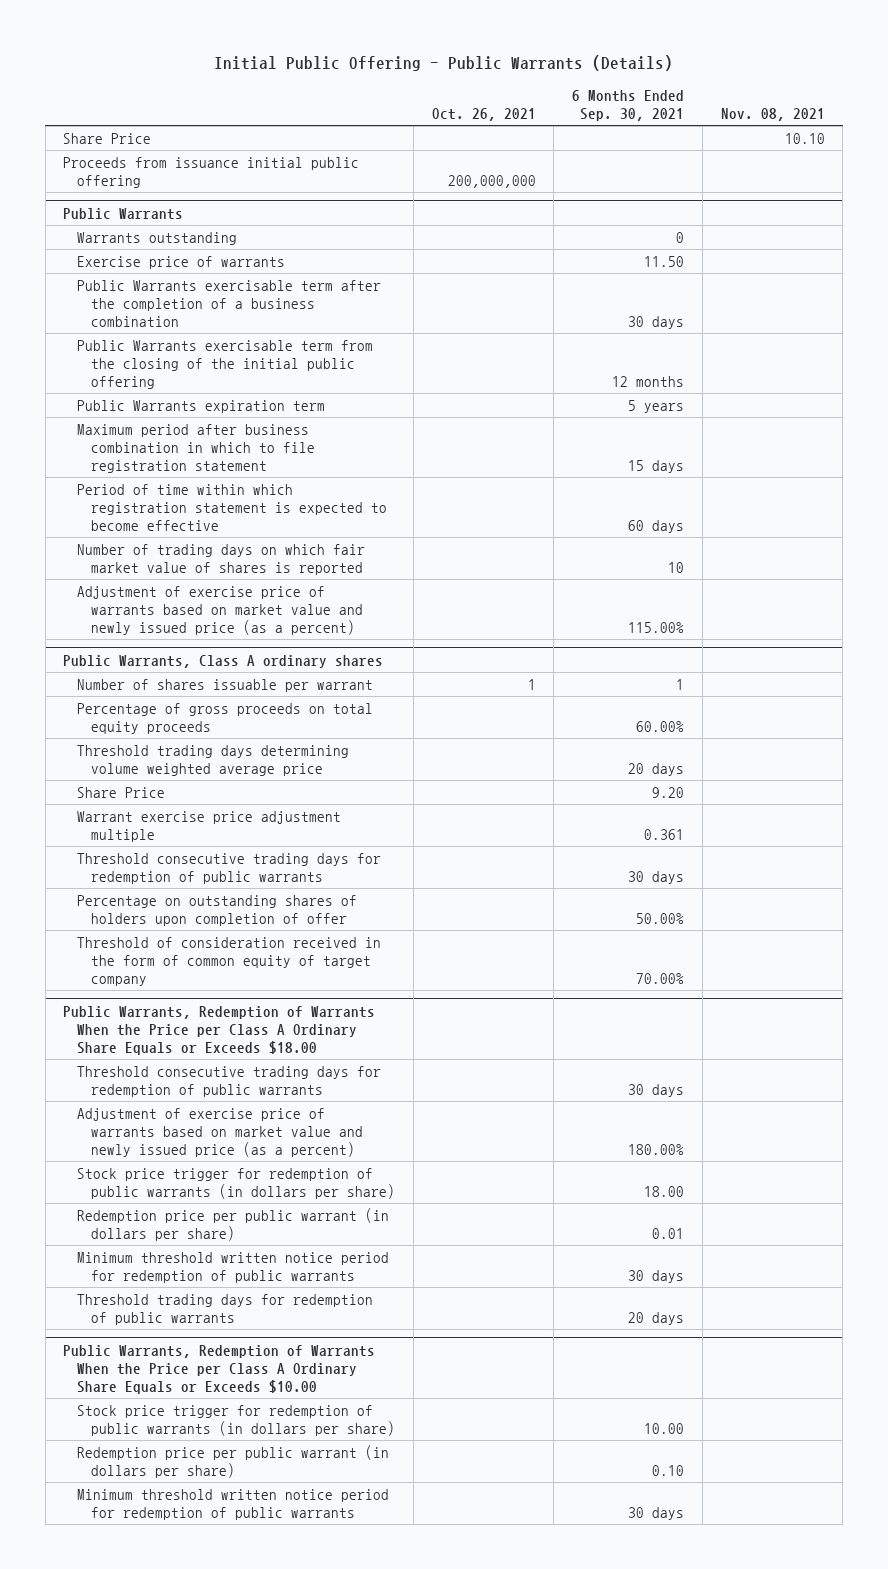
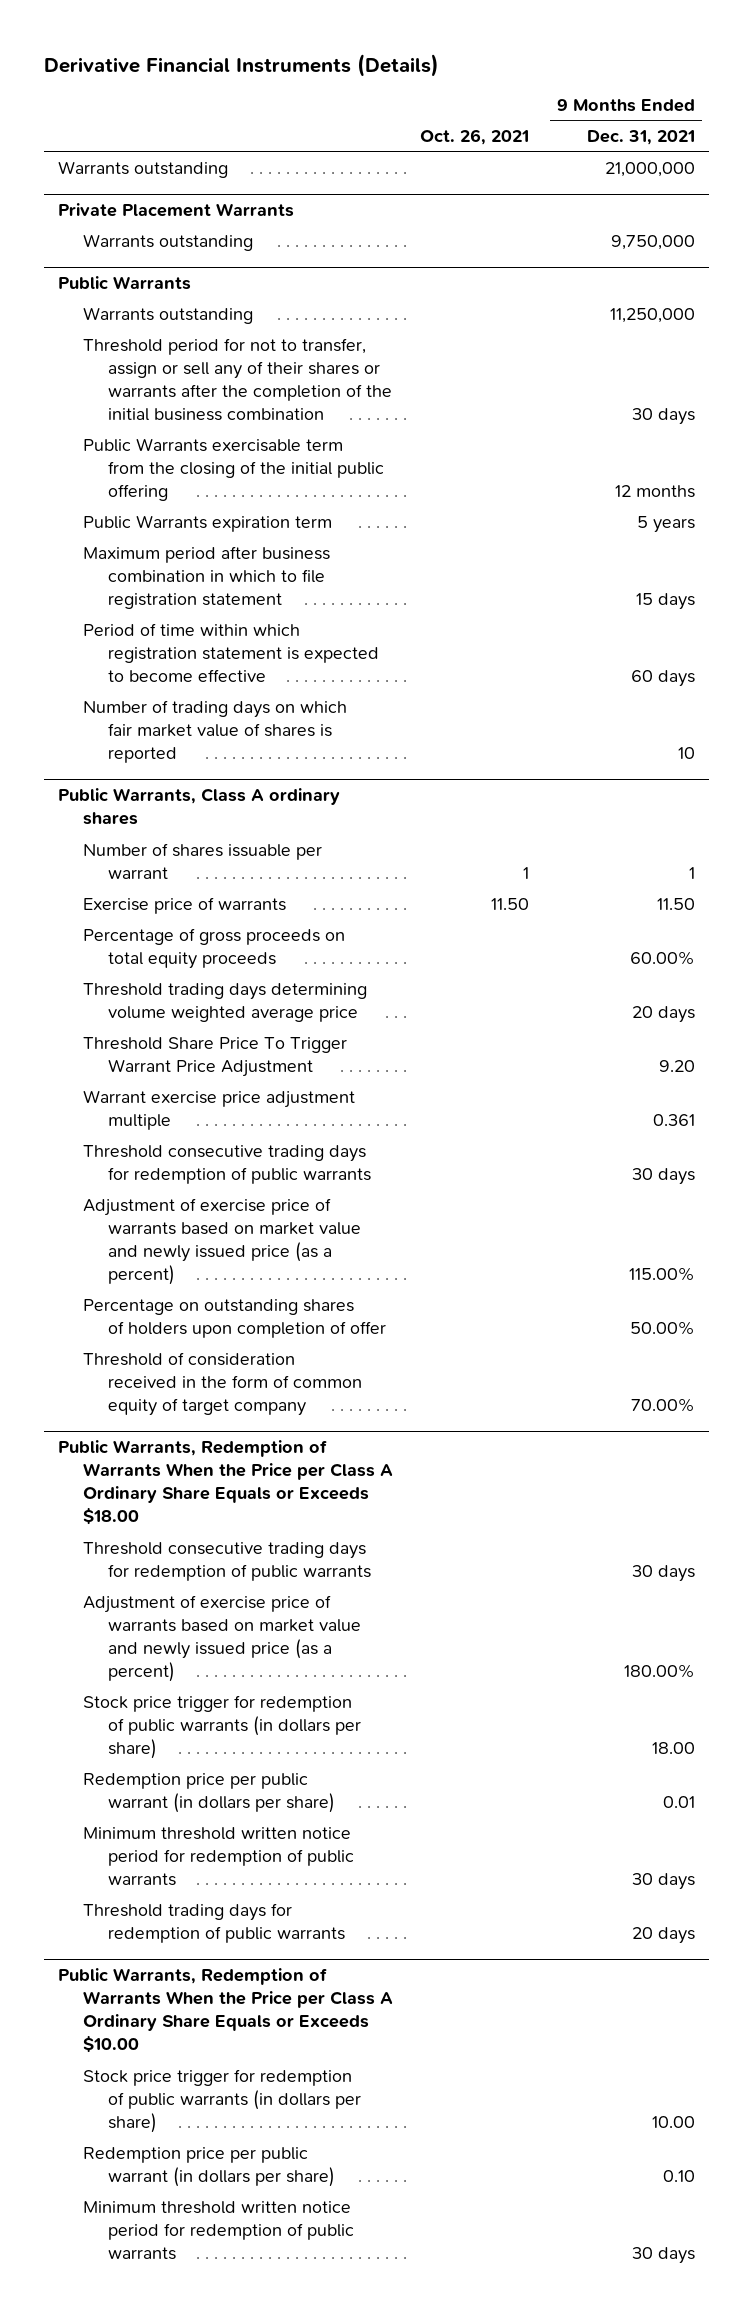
- Initial Public Offering - Public Warrants (Details)
+ Derivative Financial Instruments (Details)
- | Oct. 26, 2021 | 6 Months Ended Sep. 30, 2021 | Nov. 08, 2021
+ | Oct. 26, 2021 | 9 Months Ended Dec. 31, 2021
- Share Price | | | 10.10
- Proceeds from issuance initial public offering | 200,000,000 | |
+ Warrants outstanding | | 21,000,000
+ Private Placement Warrants
+ Warrants outstanding | | 9,750,000
@ Public Warrants
- Exercise price of warrants | | 11.50 |
- Public Warrants exercisable term after the completion of a business combination | | 30 days |
+ Threshold period for not to transfer, assign or sell any of their shares or warrants after the completion of the initial business combination | | 30 days
- Adjustment of exercise price of warrants based on market value and newly issued price (as a percent) | | 115.00% |
@ Public Warrants, Class A ordinary shares
+ Exercise price of warrants | 11.50 | 11.50
- Share Price | | 9.20 |
+ Threshold Share Price To Trigger Warrant Price Adjustment | | 9.20
+ Adjustment of exercise price of warrants based on market value and newly issued price (as a percent) | | 115.00%

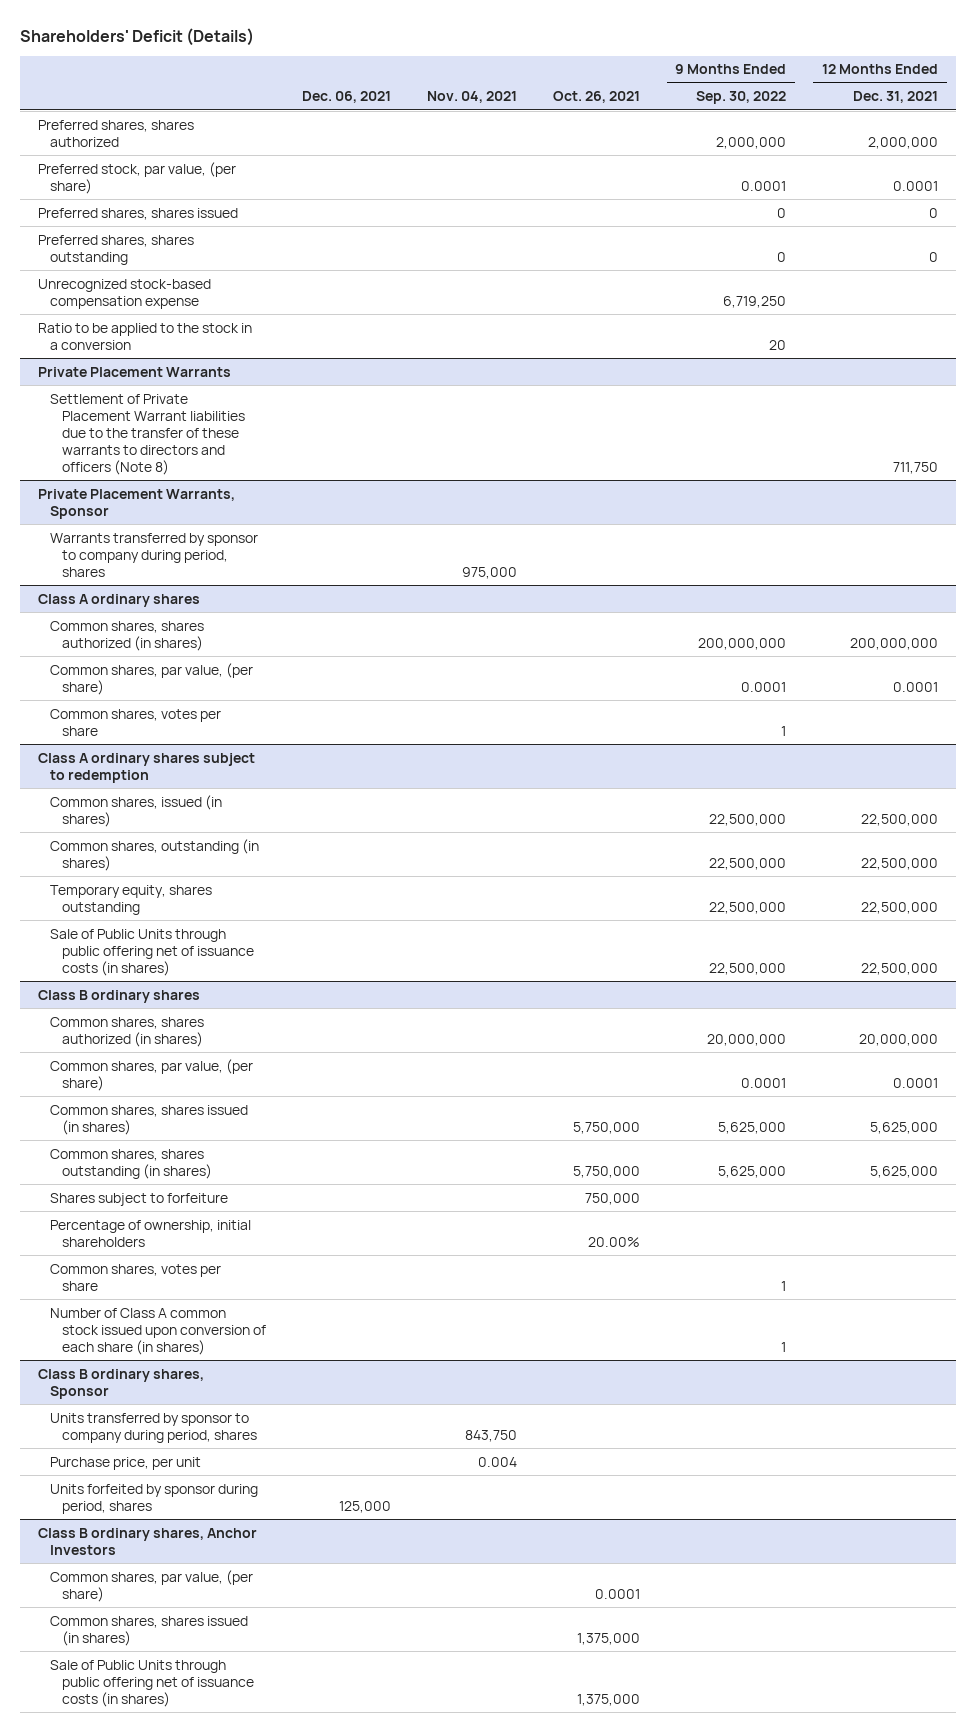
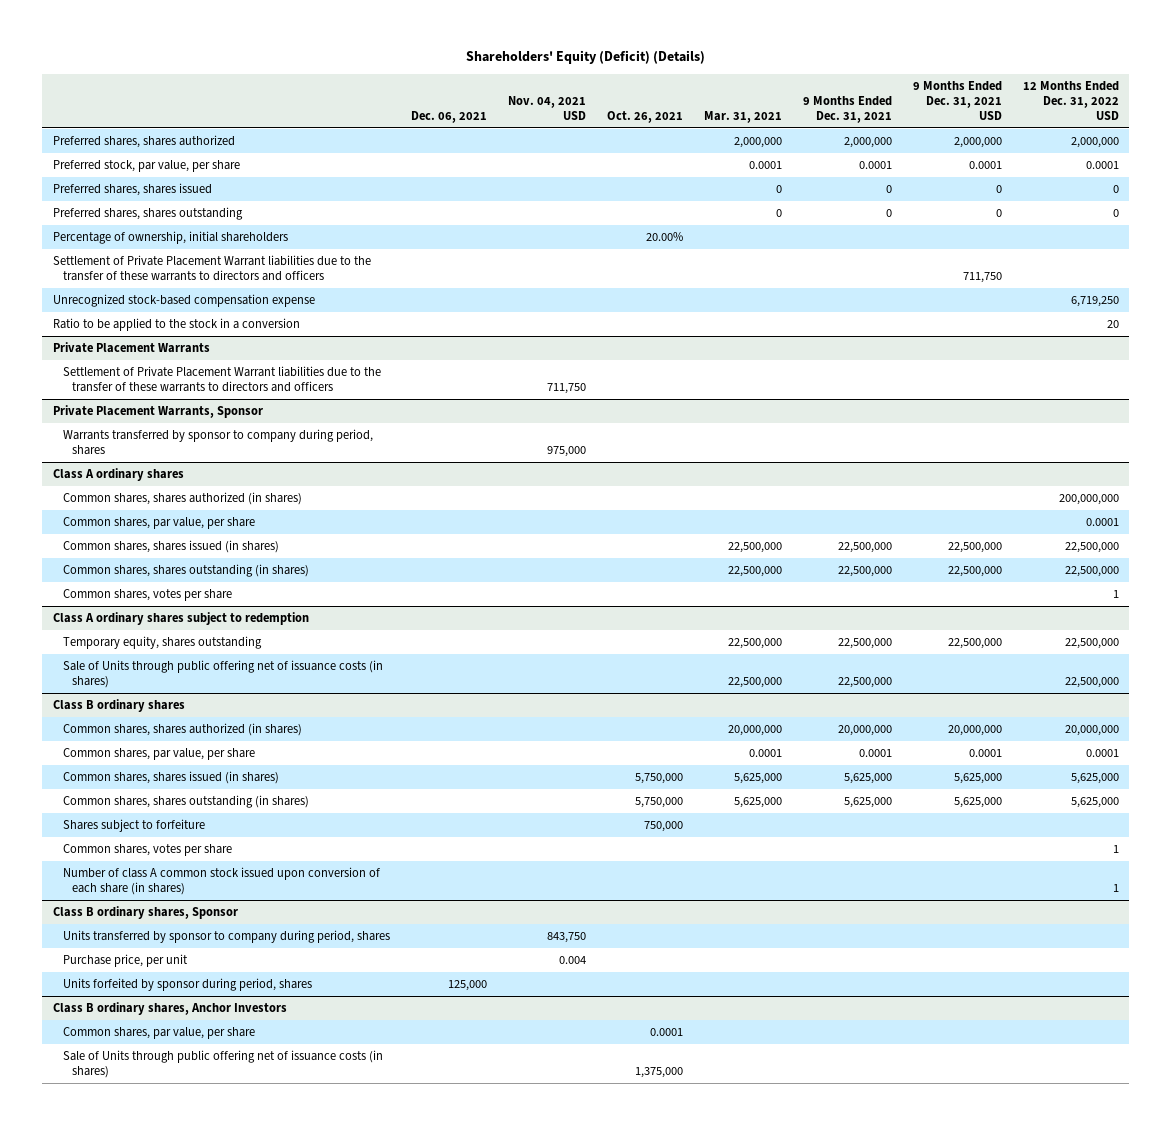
- Shareholders' Deficit (Details)
+ Shareholders' Equity (Deficit) (Details)
- | Dec. 06, 2021 | Nov. 04, 2021 | Oct. 26, 2021 | 9 Months Ended Sep. 30, 2022 | 12 Months Ended Dec. 31, 2021
+ | Dec. 06, 2021 | Nov. 04, 2021 USD | Oct. 26, 2021 | Mar. 31, 2021 | 9 Months Ended Dec. 31, 2021 | 9 Months Ended Dec. 31, 2021 USD | 12 Months Ended Dec. 31, 2022 USD
- Preferred stock, par value, (per share) | | | | 0.0001 | 0.0001
+ Preferred stock, par value, per share | | | | 0.0001 | 0.0001 | 0.0001 | 0.0001
+ Percentage of ownership, initial shareholders | | | 20.00% | | | |
+ Settlement of Private Placement Warrant liabilities due to the transfer of these warrants to directors and officers | | | | | | 711,750 |
@ Private Placement Warrants
- Settlement of Private Placement Warrant liabilities due to the transfer of these warrants to directors and officers (Note 8) | | | | | 711,750
+ Settlement of Private Placement Warrant liabilities due to the transfer of these warrants to directors and officers | | 711,750 | | | | |
@ Class A ordinary shares
- Common shares, par value, (per share) | | | | 0.0001 | 0.0001
+ Common shares, par value, per share | | | | | | | 0.0001
+ Common shares, shares issued (in shares) | | | | 22,500,000 | 22,500,000 | 22,500,000 | 22,500,000
+ Common shares, shares outstanding (in shares) | | | | 22,500,000 | 22,500,000 | 22,500,000 | 22,500,000
@ Class A ordinary shares subject to redemption
- Common shares, issued (in shares) | | | | 22,500,000 | 22,500,000
- Common shares, outstanding (in shares) | | | | 22,500,000 | 22,500,000
- Sale of Public Units through public offering net of issuance costs (in shares) | | | | 22,500,000 | 22,500,000
+ Sale of Units through public offering net of issuance costs (in shares) | | | | 22,500,000 | 22,500,000 | | 22,500,000
@ Class B ordinary shares
- Common shares, par value, (per share) | | | | 0.0001 | 0.0001
+ Common shares, par value, per share | | | | 0.0001 | 0.0001 | 0.0001 | 0.0001
- Percentage of ownership, initial shareholders | | | 20.00% | |
- Number of Class A common stock issued upon conversion of each share (in shares) | | | | 1 |
+ Number of class A common stock issued upon conversion of each share (in shares) | | | | | | | 1
@ Class B ordinary shares, Anchor Investors
- Common shares, par value, (per share) | | | 0.0001 | |
- Common shares, shares issued (in shares) | | | 1,375,000 | |
- Sale of Public Units through public offering net of issuance costs (in shares) | | | 1,375,000 | |
+ Common shares, par value, per share | | | 0.0001 | | | |
+ Sale of Units through public offering net of issuance costs (in shares) | | | 1,375,000 | | | |

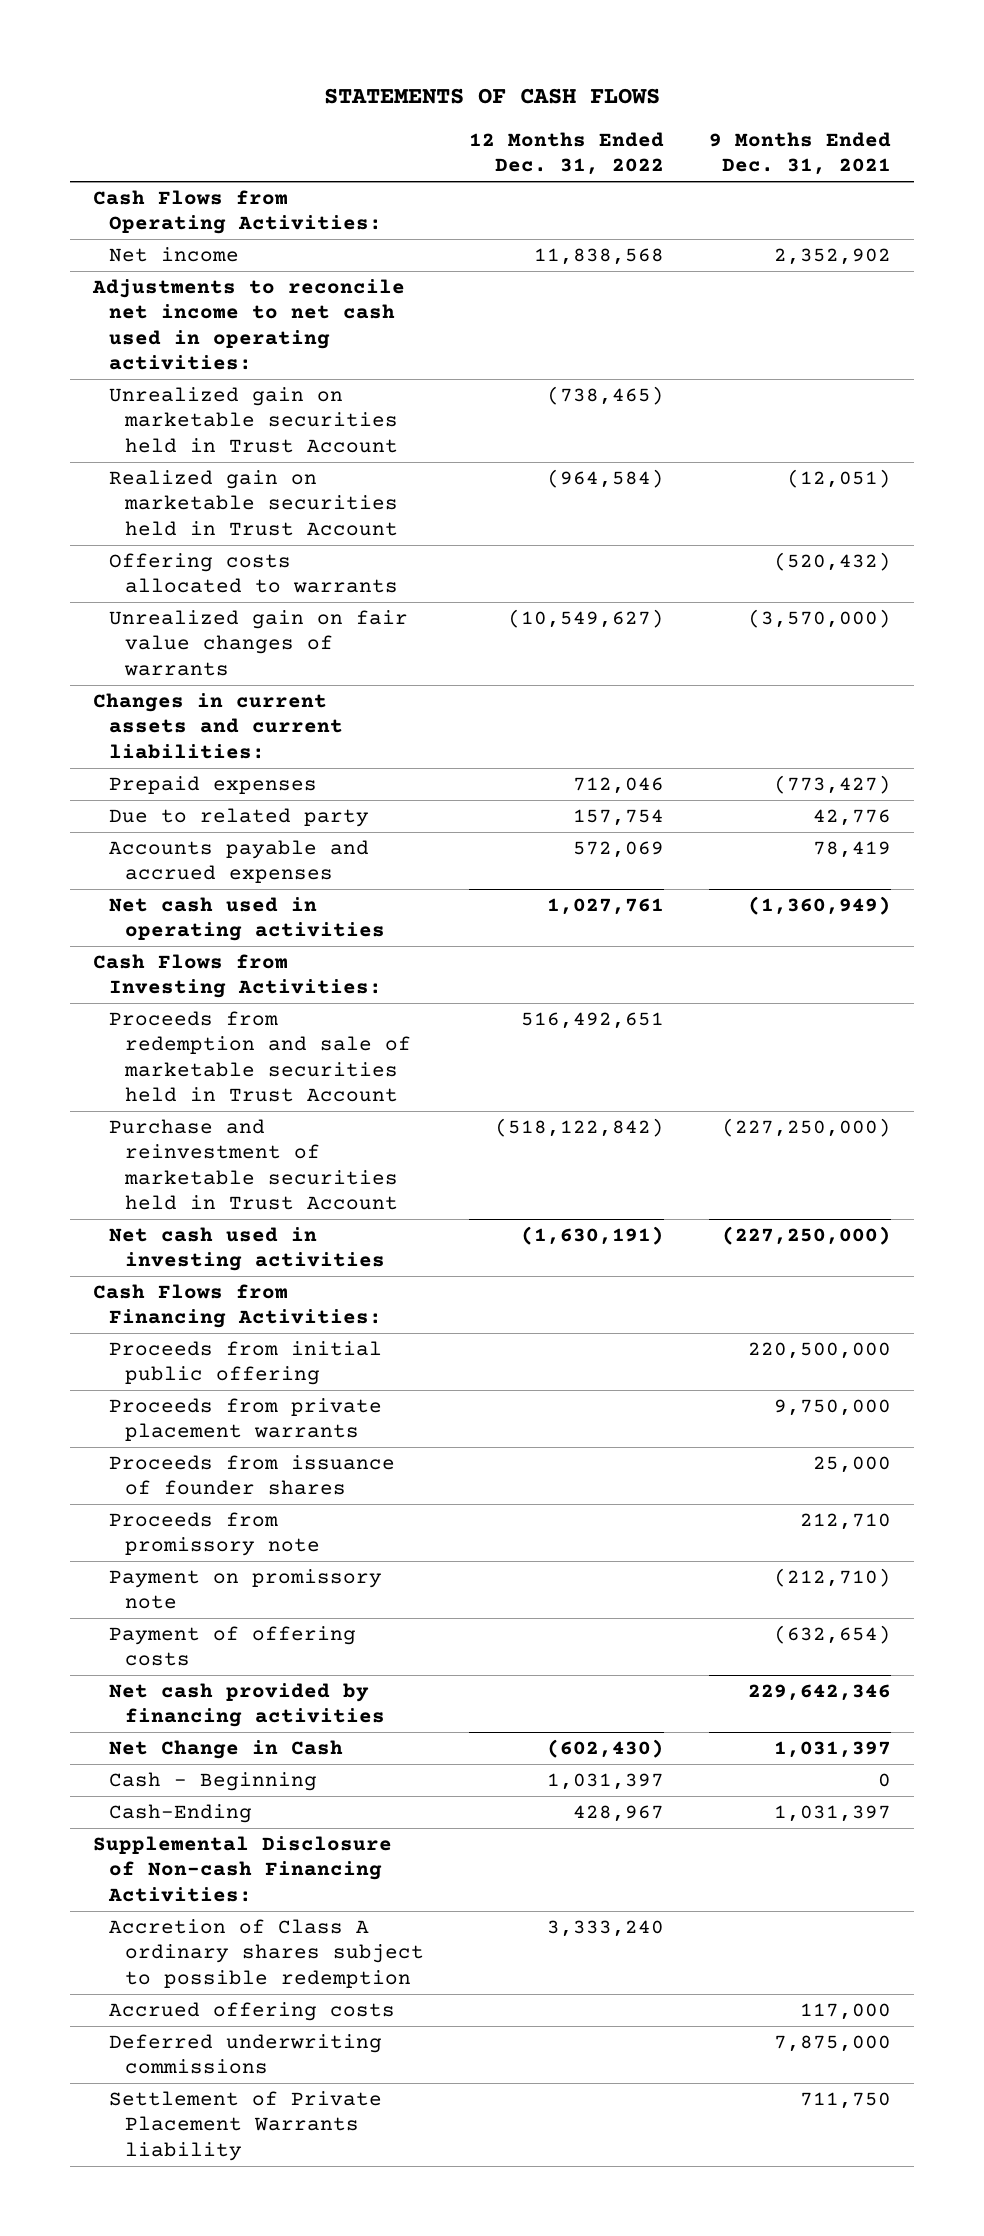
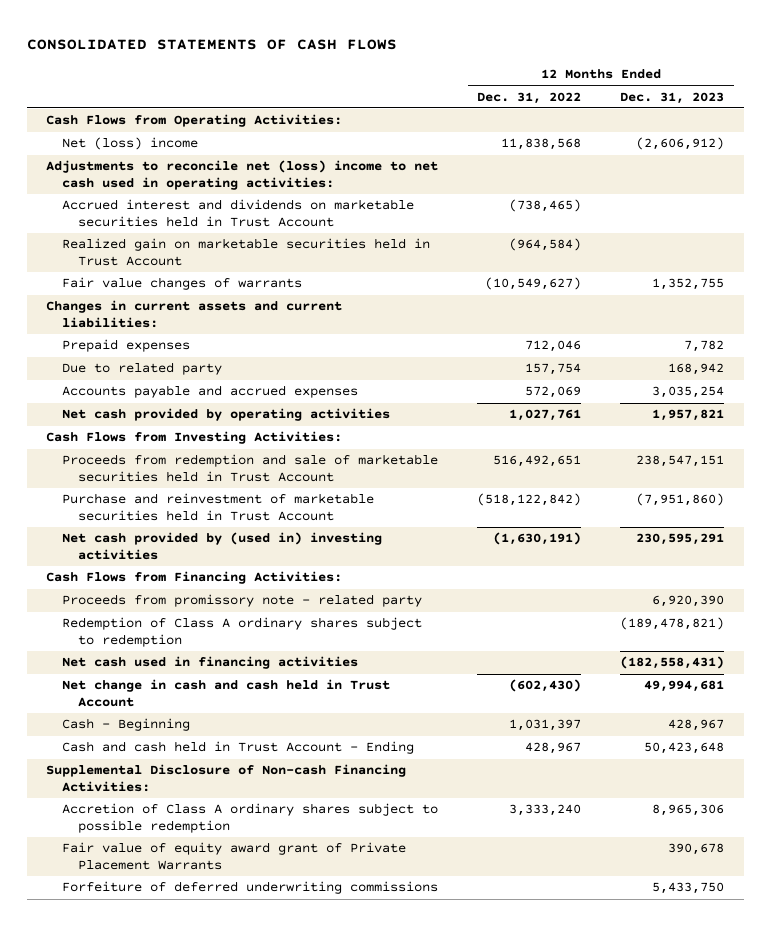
- STATEMENTS OF CASH FLOWS
+ CONSOLIDATED STATEMENTS OF CASH FLOWS
- | 12 Months Ended Dec. 31, 2022 | 9 Months Ended Dec. 31, 2021
+ | 12 Months Ended Dec. 31, 2022 | 12 Months Ended Dec. 31, 2023
- Net income | 11,838,568 | 2,352,902
- Adjustments to reconcile net income to net cash used in operating activities:
- Unrealized gain on marketable securities held in Trust Account | (738,465) |
+ Net (loss) income | 11,838,568 | (2,606,912)
+ Adjustments to reconcile net (loss) income to net cash used in operating activities:
+ Accrued interest and dividends on marketable securities held in Trust Account | (738,465) |
- Offering costs allocated to warrants | | (520,432)
- Unrealized gain on fair value changes of warrants | (10,549,627) | (3,570,000)
+ Fair value changes of warrants | (10,549,627) | 1,352,755
- Net cash used in operating activities | 1,027,761 | (1,360,949)
+ Net cash provided by operating activities | 1,027,761 | 1,957,821
- Net cash used in investing activities | (1,630,191) | (227,250,000)
+ Net cash provided by (used in) investing activities | (1,630,191) | 230,595,291
- Proceeds from initial public offering | | 220,500,000
- Proceeds from private placement warrants | | 9,750,000
- Proceeds from issuance of founder shares | | 25,000
- Proceeds from promissory note | | 212,710
- Payment on promissory note | | (212,710)
- Payment of offering costs | | (632,654)
- Net cash provided by financing activities | | 229,642,346
- Net Change in Cash | (602,430) | 1,031,397
+ Proceeds from promissory note - related party | | 6,920,390
+ Redemption of Class A ordinary shares subject to redemption | | (189,478,821)
+ Net cash used in financing activities | | (182,558,431)
+ Net change in cash and cash held in Trust Account | (602,430) | 49,994,681
- Cash-Ending | 428,967 | 1,031,397
+ Cash and cash held in Trust Account - Ending | 428,967 | 50,423,648
- Accrued offering costs | | 117,000
- Deferred underwriting commissions | | 7,875,000
- Settlement of Private Placement Warrants liability | | 711,750
+ Fair value of equity award grant of Private Placement Warrants | | 390,678
+ Forfeiture of deferred underwriting commissions | | 5,433,750

